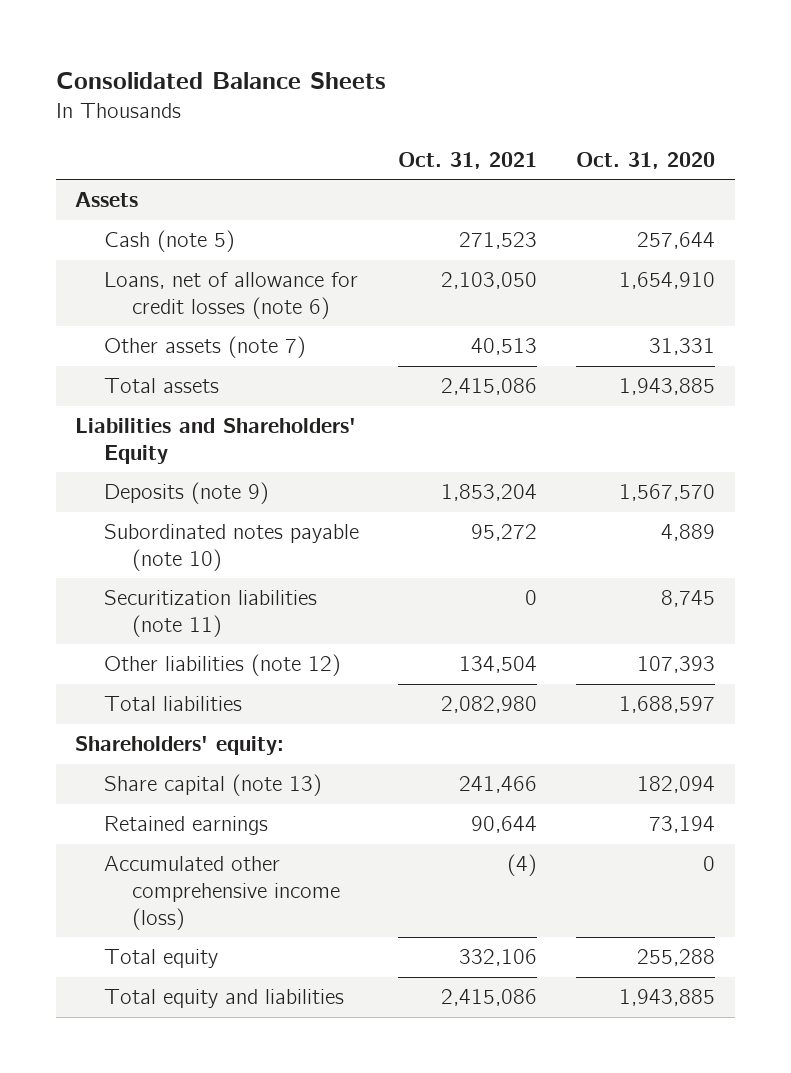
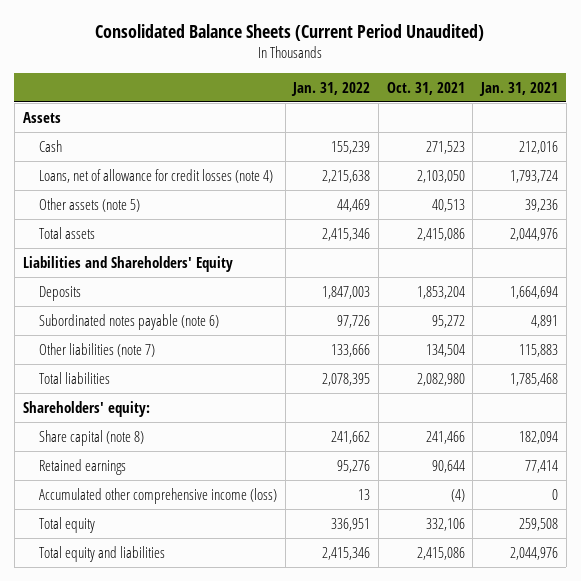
- Consolidated Balance Sheets
+ Consolidated Balance Sheets (Current Period Unaudited)
- | Oct. 31, 2021 | Oct. 31, 2020
+ | Jan. 31, 2022 | Oct. 31, 2021 | Jan. 31, 2021
- Cash (note 5) | 271,523 | 257,644
- Loans, net of allowance for credit losses (note 6) | 2,103,050 | 1,654,910
- Other assets (note 7) | 40,513 | 31,331
+ Cash | 155,239 | 271,523 | 212,016
+ Loans, net of allowance for credit losses (note 4) | 2,215,638 | 2,103,050 | 1,793,724
+ Other assets (note 5) | 44,469 | 40,513 | 39,236
- Deposits (note 9) | 1,853,204 | 1,567,570
- Subordinated notes payable (note 10) | 95,272 | 4,889
- Securitization liabilities (note 11) | 0 | 8,745
- Other liabilities (note 12) | 134,504 | 107,393
+ Deposits | 1,847,003 | 1,853,204 | 1,664,694
+ Subordinated notes payable (note 6) | 97,726 | 95,272 | 4,891
+ Other liabilities (note 7) | 133,666 | 134,504 | 115,883
- Share capital (note 13) | 241,466 | 182,094
+ Share capital (note 8) | 241,662 | 241,466 | 182,094

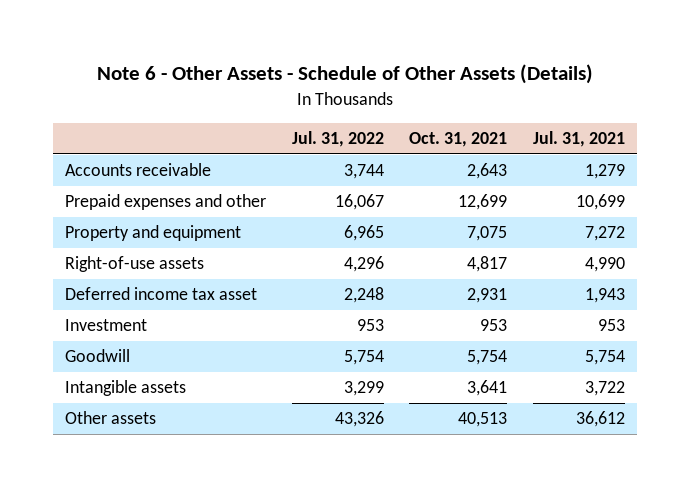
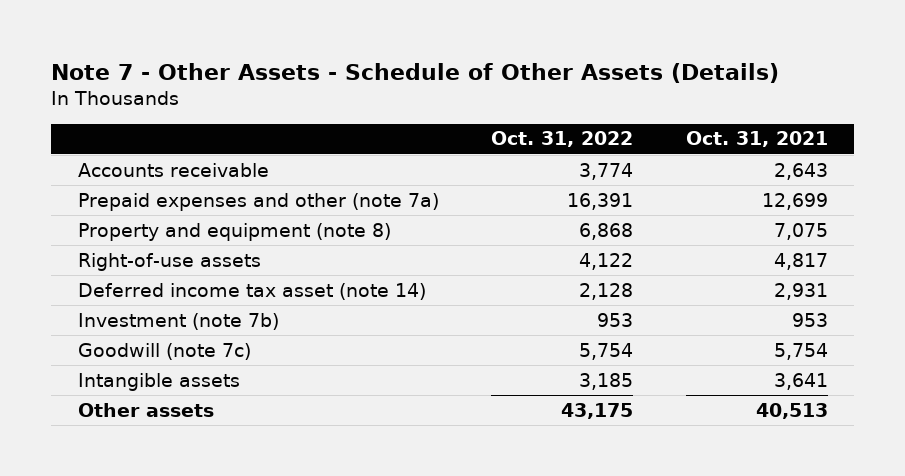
- Note 6 - Other Assets - Schedule of Other Assets (Details)
+ Note 7 - Other Assets - Schedule of Other Assets (Details)
- | Jul. 31, 2022 | Oct. 31, 2021 | Jul. 31, 2021
+ | Oct. 31, 2022 | Oct. 31, 2021
- Prepaid expenses and other | 16,067 | 12,699 | 10,699
- Property and equipment | 6,965 | 7,075 | 7,272
+ Prepaid expenses and other (note 7a) | 16,391 | 12,699
+ Property and equipment (note 8) | 6,868 | 7,075
- Deferred income tax asset | 2,248 | 2,931 | 1,943
- Investment | 953 | 953 | 953
- Goodwill | 5,754 | 5,754 | 5,754
+ Deferred income tax asset (note 14) | 2,128 | 2,931
+ Investment (note 7b) | 953 | 953
+ Goodwill (note 7c) | 5,754 | 5,754

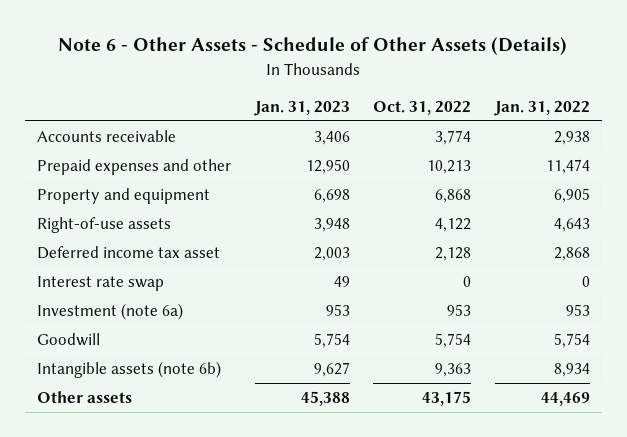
- Note 7 - Other Assets - Schedule of Other Assets (Details)
+ Note 6 - Other Assets - Schedule of Other Assets (Details)
- | Oct. 31, 2022 | Oct. 31, 2021
+ | Jan. 31, 2023 | Oct. 31, 2022 | Jan. 31, 2022
- Prepaid expenses and other (note 7a) | 16,391 | 12,699
- Property and equipment (note 8) | 6,868 | 7,075
+ Prepaid expenses and other | 12,950 | 10,213 | 11,474
+ Property and equipment | 6,698 | 6,868 | 6,905
- Deferred income tax asset (note 14) | 2,128 | 2,931
- Investment (note 7b) | 953 | 953
- Goodwill (note 7c) | 5,754 | 5,754
- Intangible assets | 3,185 | 3,641
+ Deferred income tax asset | 2,003 | 2,128 | 2,868
+ Interest rate swap | 49 | 0 | 0
+ Investment (note 6a) | 953 | 953 | 953
+ Goodwill | 5,754 | 5,754 | 5,754
+ Intangible assets (note 6b) | 9,627 | 9,363 | 8,934

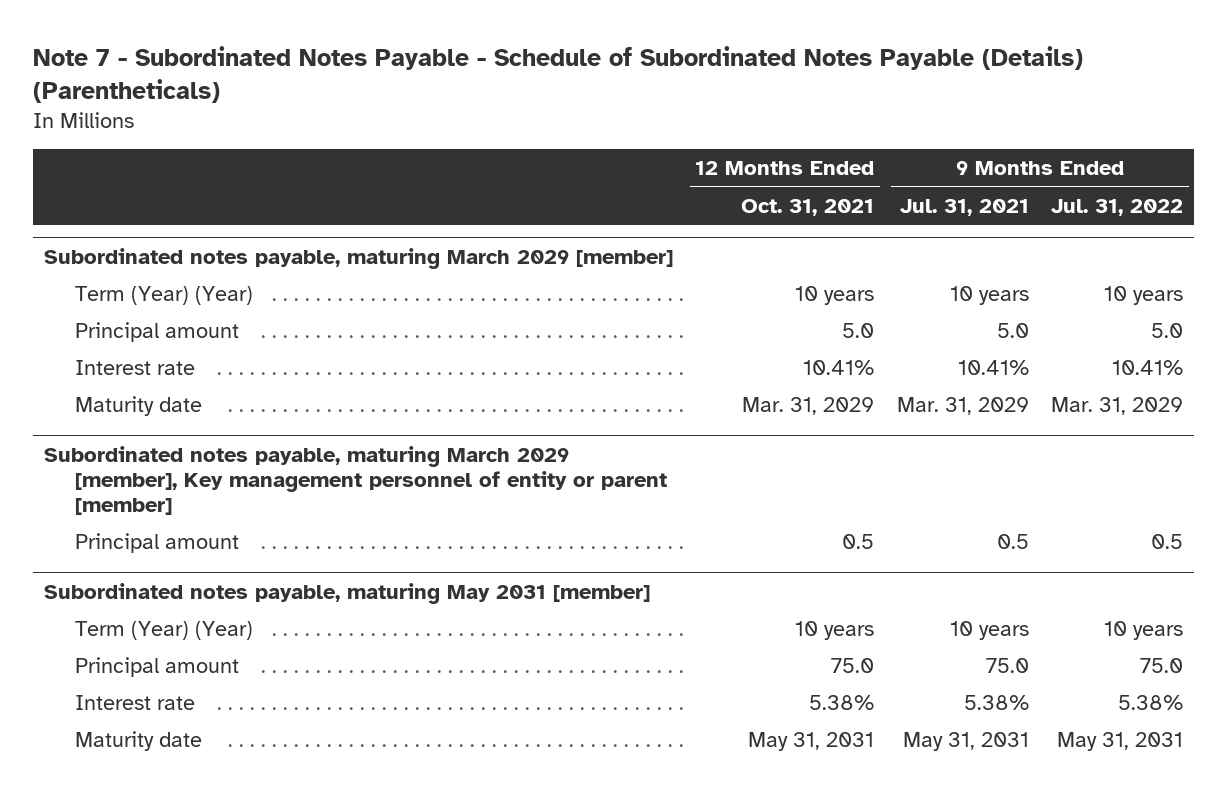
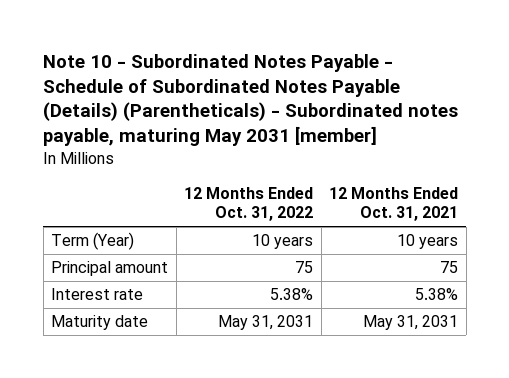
- Note 7 - Subordinated Notes Payable - Schedule of Subordinated Notes Payable (Details) (Parentheticals)
+ Note 10 - Subordinated Notes Payable - Schedule of Subordinated Notes Payable (Details) (Parentheticals) - Subordinated notes payable, maturing May 2031 [member]
- | 12 Months Ended Oct. 31, 2021 | 9 Months Ended Jul. 31, 2021 | 9 Months Ended Jul. 31, 2022
+ | 12 Months Ended Oct. 31, 2022 | 12 Months Ended Oct. 31, 2021
- Subordinated notes payable, maturing March 2029 [member]
- Term (Year) (Year) | 10 years | 10 years | 10 years
- Principal amount | 5.0 | 5.0 | 5.0
- Interest rate | 10.41% | 10.41% | 10.41%
- Maturity date | Mar. 31, 2029 | Mar. 31, 2029 | Mar. 31, 2029
- Subordinated notes payable, maturing March 2029 [member], Key management personnel of entity or parent [member]
- Principal amount | 0.5 | 0.5 | 0.5
- Subordinated notes payable, maturing May 2031 [member]
- Term (Year) (Year) | 10 years | 10 years | 10 years
- Principal amount | 75.0 | 75.0 | 75.0
+ Term (Year) | 10 years | 10 years
+ Principal amount | 75 | 75

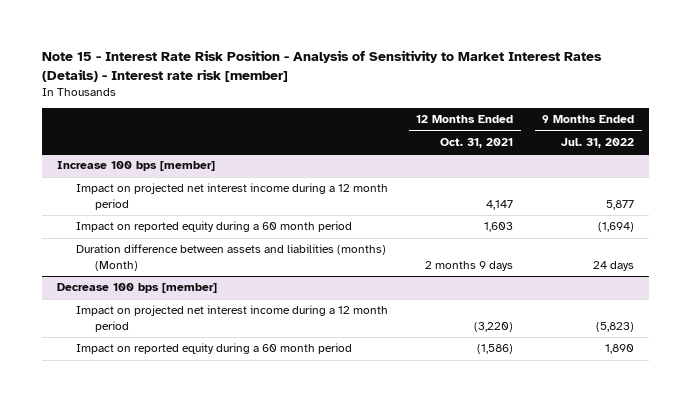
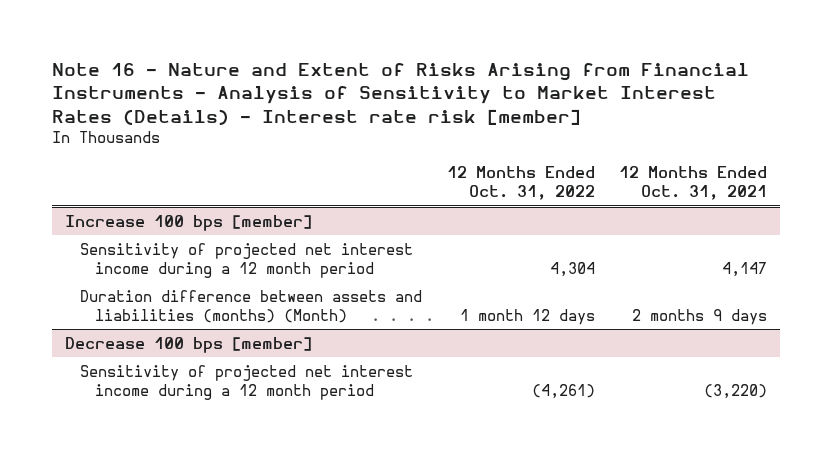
- Note 15 - Interest Rate Risk Position - Analysis of Sensitivity to Market Interest Rates (Details) - Interest rate risk [member]
+ Note 16 - Nature and Extent of Risks Arising from Financial Instruments - Analysis of Sensitivity to Market Interest Rates (Details) - Interest rate risk [member]
- | 12 Months Ended Oct. 31, 2021 | 9 Months Ended Jul. 31, 2022
+ | 12 Months Ended Oct. 31, 2022 | 12 Months Ended Oct. 31, 2021
@ Increase 100 bps [member]
- Impact on projected net interest income during a 12 month period | 4,147 | 5,877
- Impact on reported equity during a 60 month period | 1,603 | (1,694)
+ Sensitivity of projected net interest income during a 12 month period | 4,304 | 4,147
@ Decrease 100 bps [member]
- Impact on projected net interest income during a 12 month period | (3,220) | (5,823)
- Impact on reported equity during a 60 month period | (1,586) | 1,890
+ Sensitivity of projected net interest income during a 12 month period | (4,261) | (3,220)

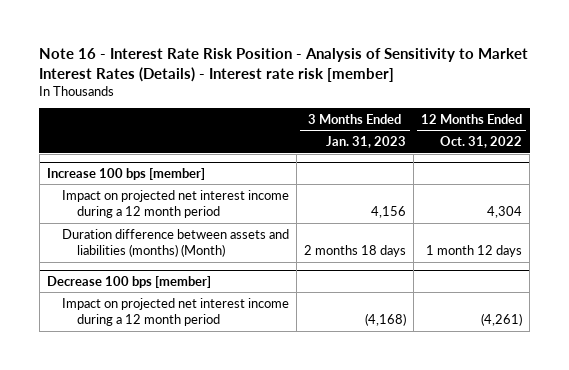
- Note 16 - Nature and Extent of Risks Arising from Financial Instruments - Analysis of Sensitivity to Market Interest Rates (Details) - Interest rate risk [member]
+ Note 16 - Interest Rate Risk Position - Analysis of Sensitivity to Market Interest Rates (Details) - Interest rate risk [member]
- | 12 Months Ended Oct. 31, 2022 | 12 Months Ended Oct. 31, 2021
+ | 3 Months Ended Jan. 31, 2023 | 12 Months Ended Oct. 31, 2022
@ Increase 100 bps [member]
- Sensitivity of projected net interest income during a 12 month period | 4,304 | 4,147
+ Impact on projected net interest income during a 12 month period | 4,156 | 4,304
@ Decrease 100 bps [member]
- Sensitivity of projected net interest income during a 12 month period | (4,261) | (3,220)
+ Impact on projected net interest income during a 12 month period | (4,168) | (4,261)

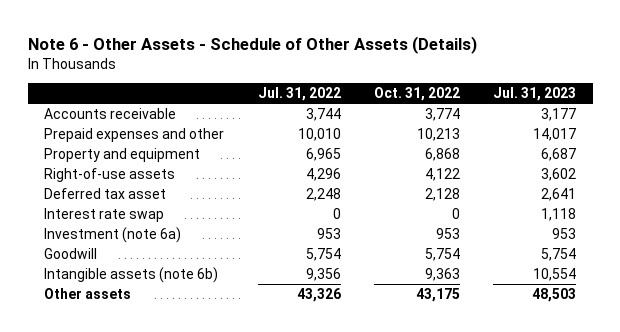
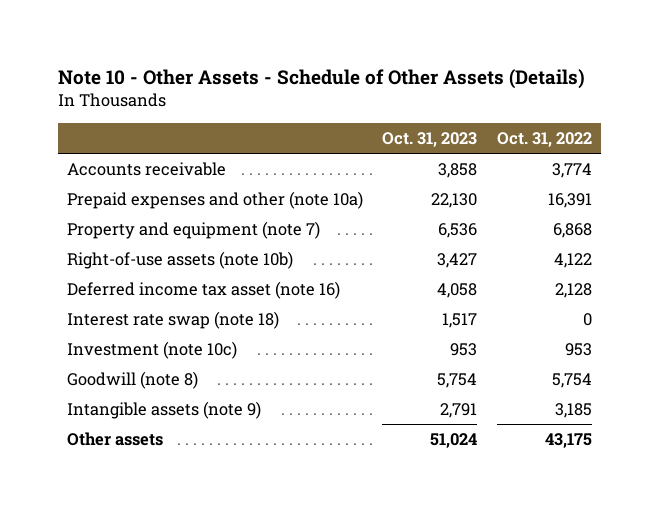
- Note 6 - Other Assets - Schedule of Other Assets (Details)
+ Note 10 - Other Assets - Schedule of Other Assets (Details)
- | Jul. 31, 2022 | Oct. 31, 2022 | Jul. 31, 2023
+ | Oct. 31, 2023 | Oct. 31, 2022
- Prepaid expenses and other | 10,010 | 10,213 | 14,017
- Property and equipment | 6,965 | 6,868 | 6,687
- Right-of-use assets | 4,296 | 4,122 | 3,602
- Deferred tax asset | 2,248 | 2,128 | 2,641
- Interest rate swap | 0 | 0 | 1,118
- Investment (note 6a) | 953 | 953 | 953
- Goodwill | 5,754 | 5,754 | 5,754
- Intangible assets (note 6b) | 9,356 | 9,363 | 10,554
+ Prepaid expenses and other (note 10a) | 22,130 | 16,391
+ Property and equipment (note 7) | 6,536 | 6,868
+ Right-of-use assets (note 10b) | 3,427 | 4,122
+ Deferred income tax asset (note 16) | 4,058 | 2,128
+ Interest rate swap (note 18) | 1,517 | 0
+ Investment (note 10c) | 953 | 953
+ Goodwill (note 8) | 5,754 | 5,754
+ Intangible assets (note 9) | 2,791 | 3,185

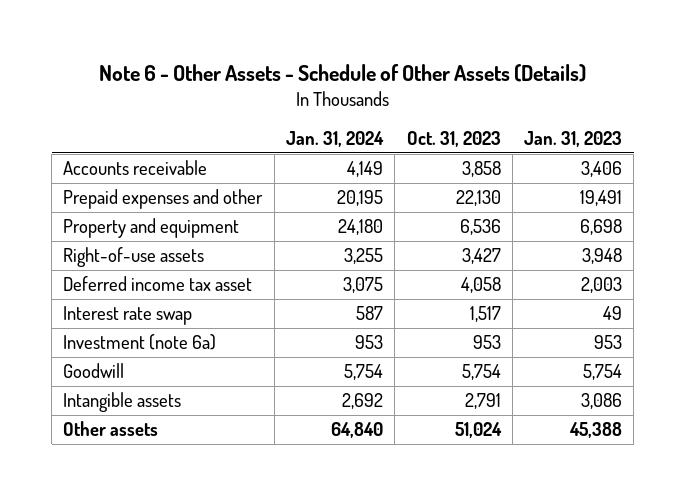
- Note 10 - Other Assets - Schedule of Other Assets (Details)
+ Note 6 - Other Assets - Schedule of Other Assets (Details)
- | Oct. 31, 2023 | Oct. 31, 2022
+ | Jan. 31, 2024 | Oct. 31, 2023 | Jan. 31, 2023
- Prepaid expenses and other (note 10a) | 22,130 | 16,391
- Property and equipment (note 7) | 6,536 | 6,868
- Right-of-use assets (note 10b) | 3,427 | 4,122
- Deferred income tax asset (note 16) | 4,058 | 2,128
- Interest rate swap (note 18) | 1,517 | 0
- Investment (note 10c) | 953 | 953
- Goodwill (note 8) | 5,754 | 5,754
- Intangible assets (note 9) | 2,791 | 3,185
+ Prepaid expenses and other | 20,195 | 22,130 | 19,491
+ Property and equipment | 24,180 | 6,536 | 6,698
+ Right-of-use assets | 3,255 | 3,427 | 3,948
+ Deferred income tax asset | 3,075 | 4,058 | 2,003
+ Interest rate swap | 587 | 1,517 | 49
+ Investment (note 6a) | 953 | 953 | 953
+ Goodwill | 5,754 | 5,754 | 5,754
+ Intangible assets | 2,692 | 2,791 | 3,086

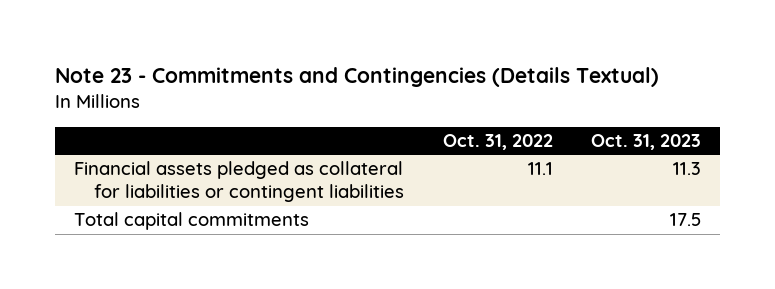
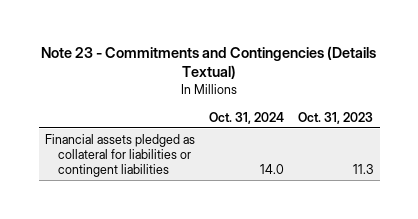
- | Oct. 31, 2022 | Oct. 31, 2023
+ | Oct. 31, 2024 | Oct. 31, 2023
- Total capital commitments | | 17.5

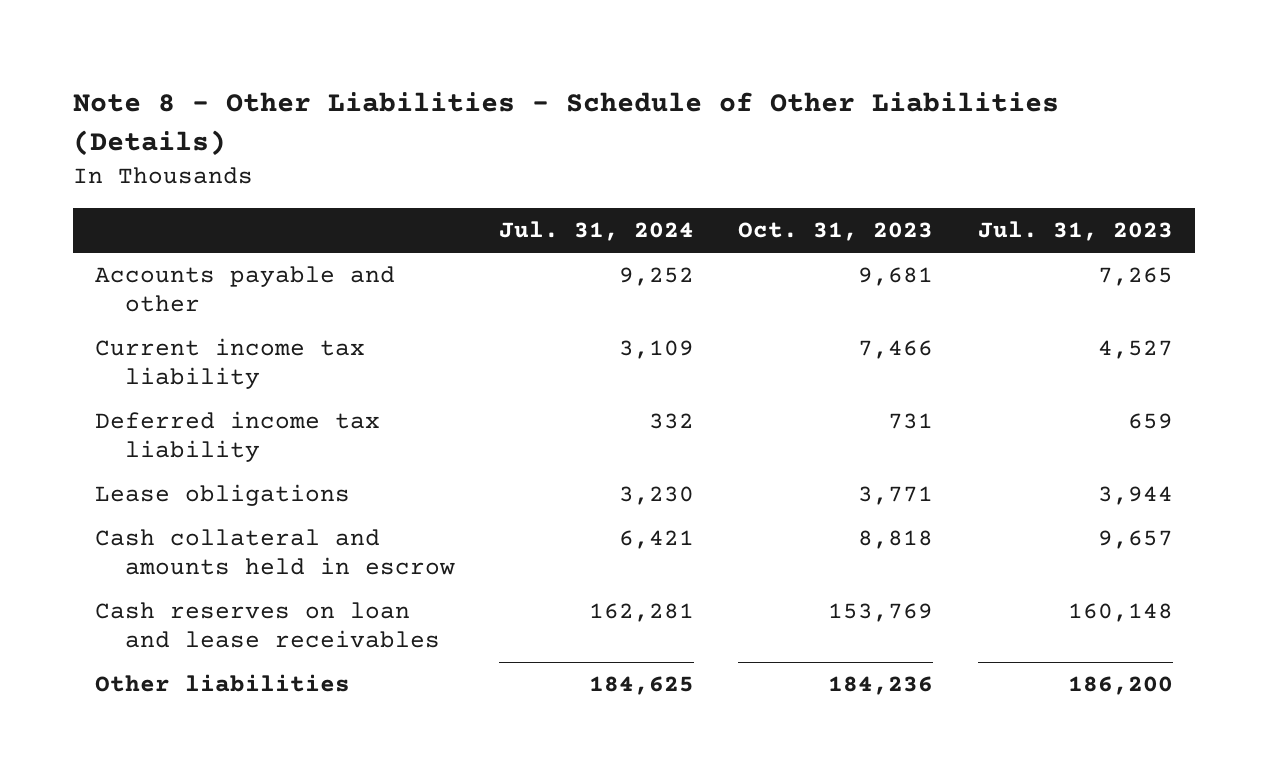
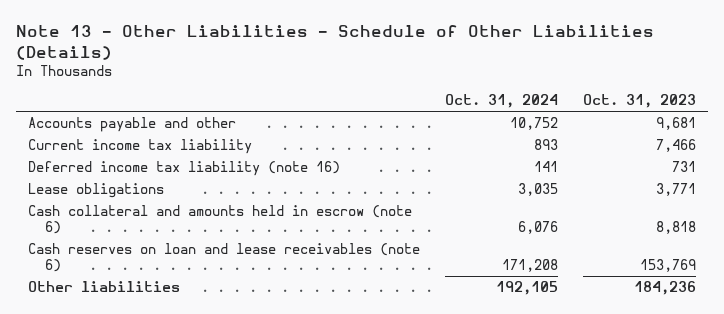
- Note 8 - Other Liabilities - Schedule of Other Liabilities (Details)
+ Note 13 - Other Liabilities - Schedule of Other Liabilities (Details)
- | Jul. 31, 2024 | Oct. 31, 2023 | Jul. 31, 2023
+ | Oct. 31, 2024 | Oct. 31, 2023
- Deferred income tax liability | 332 | 731 | 659
+ Deferred income tax liability (note 16) | 141 | 731
- Cash collateral and amounts held in escrow | 6,421 | 8,818 | 9,657
- Cash reserves on loan and lease receivables | 162,281 | 153,769 | 160,148
+ Cash collateral and amounts held in escrow (note 6) | 6,076 | 8,818
+ Cash reserves on loan and lease receivables (note 6) | 171,208 | 153,769

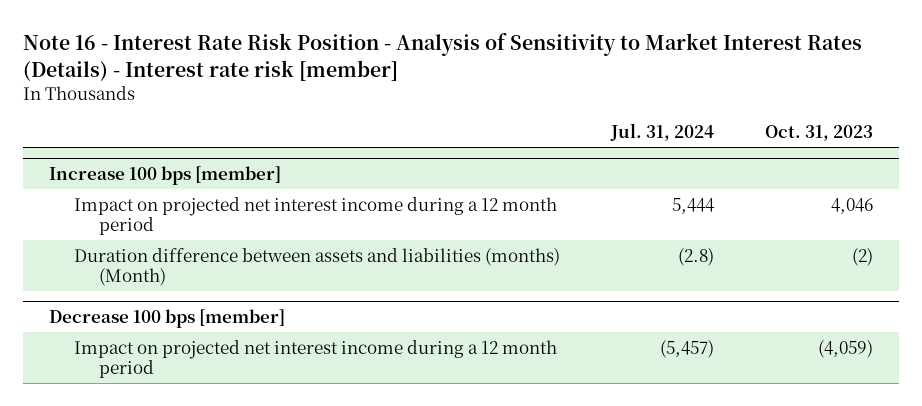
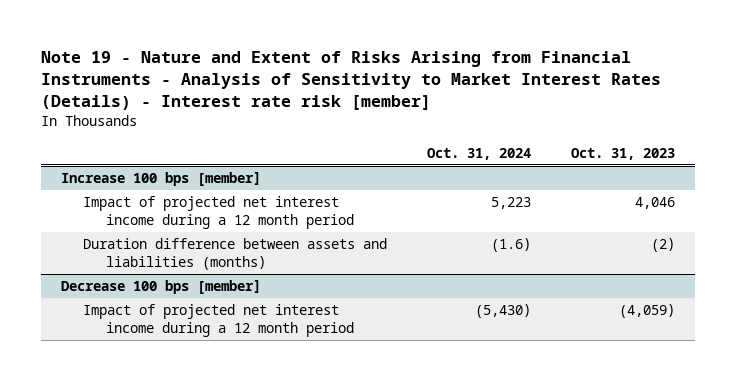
- Note 16 - Interest Rate Risk Position - Analysis of Sensitivity to Market Interest Rates (Details) - Interest rate risk [member]
+ Note 19 - Nature and Extent of Risks Arising from Financial Instruments - Analysis of Sensitivity to Market Interest Rates (Details) - Interest rate risk [member]
- | Jul. 31, 2024 | Oct. 31, 2023
+ | Oct. 31, 2024 | Oct. 31, 2023
@ Increase 100 bps [member]
- Impact on projected net interest income during a 12 month period | 5,444 | 4,046
- Duration difference between assets and liabilities (months) (Month) | (2.8) | (2)
+ Impact of projected net interest income during a 12 month period | 5,223 | 4,046
+ Duration difference between assets and liabilities (months) | (1.6) | (2)
@ Decrease 100 bps [member]
- Impact on projected net interest income during a 12 month period | (5,457) | (4,059)
+ Impact of projected net interest income during a 12 month period | (5,430) | (4,059)

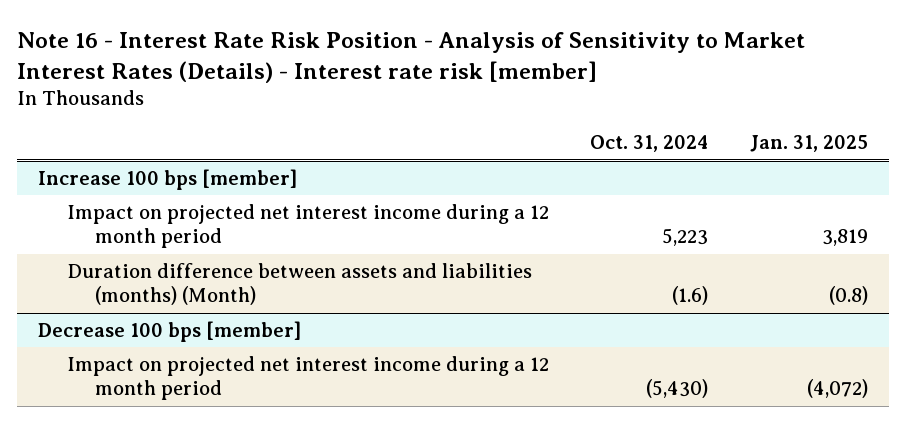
- Note 19 - Nature and Extent of Risks Arising from Financial Instruments - Analysis of Sensitivity to Market Interest Rates (Details) - Interest rate risk [member]
+ Note 16 - Interest Rate Risk Position - Analysis of Sensitivity to Market Interest Rates (Details) - Interest rate risk [member]
- | Oct. 31, 2024 | Oct. 31, 2023
+ | Oct. 31, 2024 | Jan. 31, 2025
@ Increase 100 bps [member]
- Impact of projected net interest income during a 12 month period | 5,223 | 4,046
- Duration difference between assets and liabilities (months) | (1.6) | (2)
+ Impact on projected net interest income during a 12 month period | 5,223 | 3,819
+ Duration difference between assets and liabilities (months) (Month) | (1.6) | (0.8)
@ Decrease 100 bps [member]
- Impact of projected net interest income during a 12 month period | (5,430) | (4,059)
+ Impact on projected net interest income during a 12 month period | (5,430) | (4,072)

